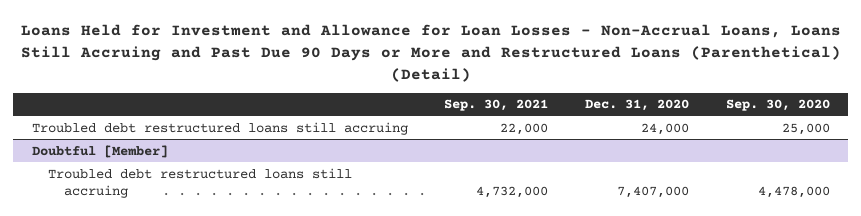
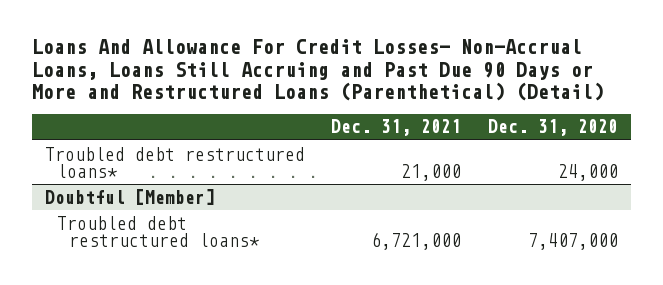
- Loans Held for Investment and Allowance for Loan Losses - Non-Accrual Loans, Loans Still Accruing and Past Due 90 Days or More and Restructured Loans (Parenthetical) (Detail)
+ Loans And Allowance For Credit Losses- Non-Accrual Loans, Loans Still Accruing and Past Due 90 Days or More and Restructured Loans (Parenthetical) (Detail)
- | Sep. 30, 2021 | Dec. 31, 2020 | Sep. 30, 2020
+ | Dec. 31, 2021 | Dec. 31, 2020
- Troubled debt restructured loans still accruing | 22,000 | 24,000 | 25,000
+ Troubled debt restructured loans* | 21,000 | 24,000
@ Doubtful [Member]
- Troubled debt restructured loans still accruing | 4,732,000 | 7,407,000 | 4,478,000
+ Troubled debt restructured loans* | 6,721,000 | 7,407,000

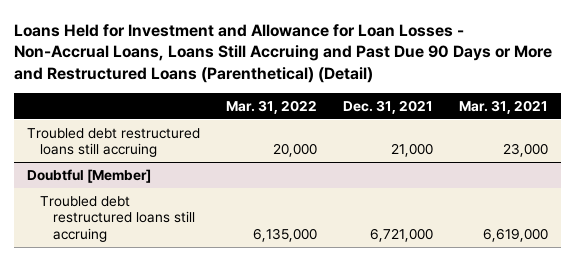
- Loans And Allowance For Credit Losses- Non-Accrual Loans, Loans Still Accruing and Past Due 90 Days or More and Restructured Loans (Parenthetical) (Detail)
+ Loans Held for Investment and Allowance for Loan Losses - Non-Accrual Loans, Loans Still Accruing and Past Due 90 Days or More and Restructured Loans (Parenthetical) (Detail)
- | Dec. 31, 2021 | Dec. 31, 2020
+ | Mar. 31, 2022 | Dec. 31, 2021 | Mar. 31, 2021
- Troubled debt restructured loans* | 21,000 | 24,000
+ Troubled debt restructured loans still accruing | 20,000 | 21,000 | 23,000
@ Doubtful [Member]
- Troubled debt restructured loans* | 6,721,000 | 7,407,000
+ Troubled debt restructured loans still accruing | 6,135,000 | 6,721,000 | 6,619,000

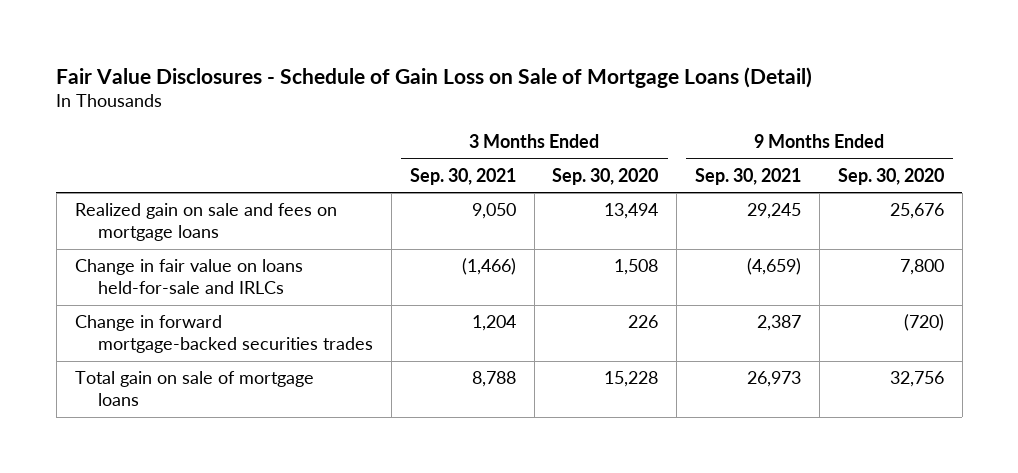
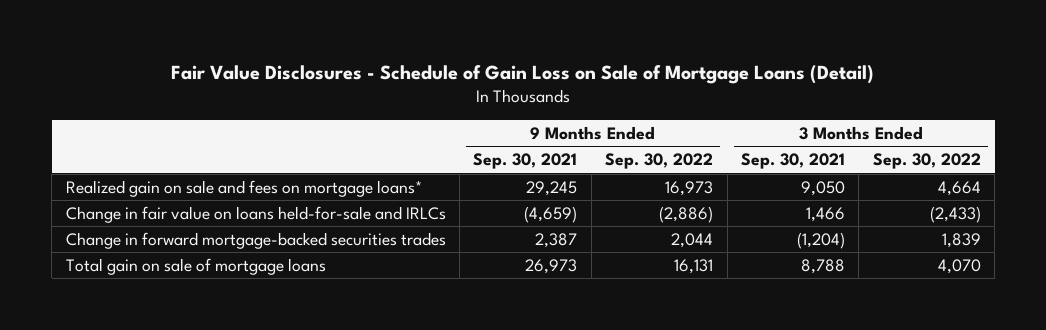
- | 3 Months Ended Sep. 30, 2021 | 3 Months Ended Sep. 30, 2020 | 9 Months Ended Sep. 30, 2021 | 9 Months Ended Sep. 30, 2020
+ | 9 Months Ended Sep. 30, 2021 | 9 Months Ended Sep. 30, 2022 | 3 Months Ended Sep. 30, 2021 | 3 Months Ended Sep. 30, 2022
- Realized gain on sale and fees on mortgage loans | 9,050 | 13,494 | 29,245 | 25,676
- Change in fair value on loans held-for-sale and IRLCs | (1,466) | 1,508 | (4,659) | 7,800
- Change in forward mortgage-backed securities trades | 1,204 | 226 | 2,387 | (720)
+ Realized gain on sale and fees on mortgage loans* | 29,245 | 16,973 | 9,050 | 4,664
+ Change in fair value on loans held-for-sale and IRLCs | (4,659) | (2,886) | 1,466 | (2,433)
+ Change in forward mortgage-backed securities trades | 2,387 | 2,044 | (1,204) | 1,839

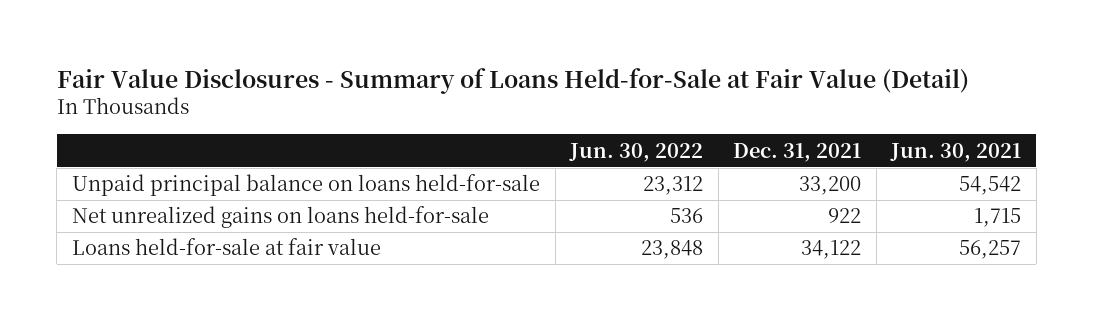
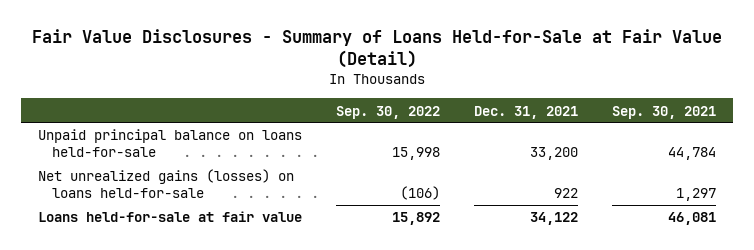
- | Jun. 30, 2022 | Dec. 31, 2021 | Jun. 30, 2021
+ | Sep. 30, 2022 | Dec. 31, 2021 | Sep. 30, 2021
- Net unrealized gains on loans held-for-sale | 536 | 922 | 1,715
+ Net unrealized gains (losses) on loans held-for-sale | (106) | 922 | 1,297

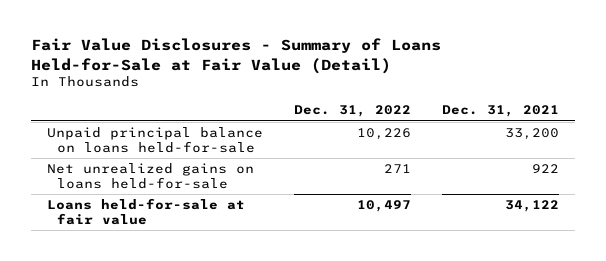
- | Sep. 30, 2022 | Dec. 31, 2021 | Sep. 30, 2021
+ | Dec. 31, 2022 | Dec. 31, 2021
- Net unrealized gains (losses) on loans held-for-sale | (106) | 922 | 1,297
+ Net unrealized gains on loans held-for-sale | 271 | 922

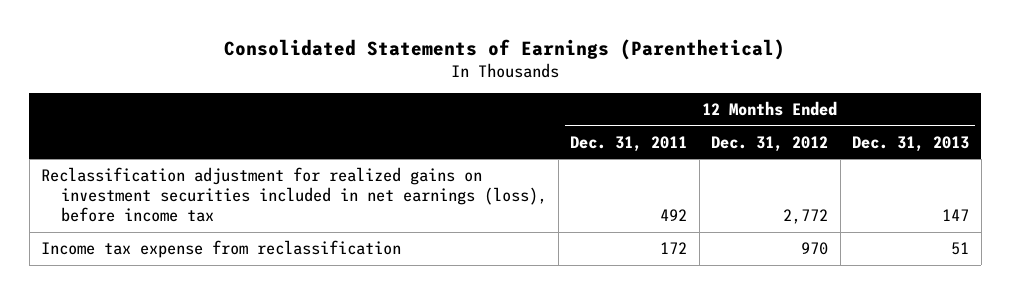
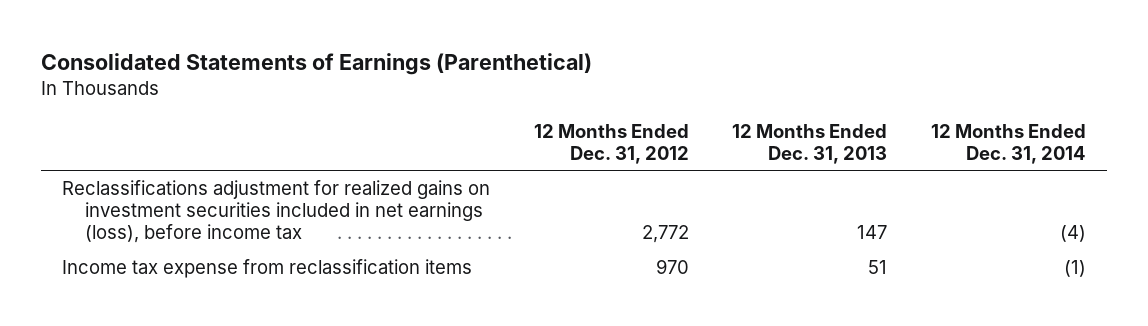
- | 12 Months Ended Dec. 31, 2011 | 12 Months Ended Dec. 31, 2012 | 12 Months Ended Dec. 31, 2013
+ | 12 Months Ended Dec. 31, 2012 | 12 Months Ended Dec. 31, 2013 | 12 Months Ended Dec. 31, 2014
- Reclassification adjustment for realized gains on investment securities included in net earnings (loss), before income tax | 492 | 2,772 | 147
- Income tax expense from reclassification | 172 | 970 | 51
+ Reclassifications adjustment for realized gains on investment securities included in net earnings (loss), before income tax | 2,772 | 147 | (4)
+ Income tax expense from reclassification items | 970 | 51 | (1)

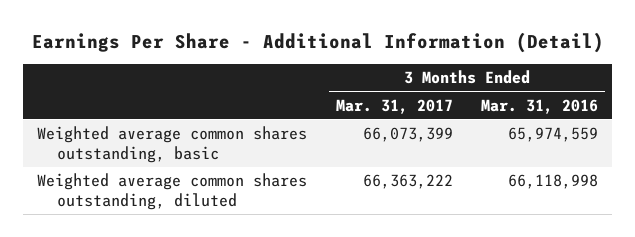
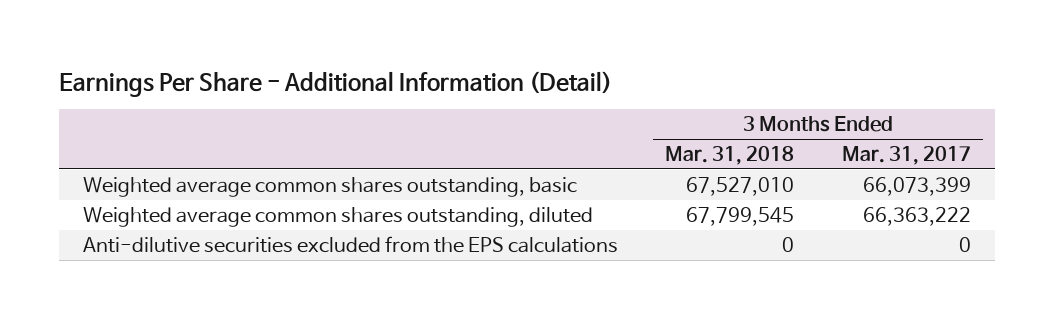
- | 3 Months Ended Mar. 31, 2017 | 3 Months Ended Mar. 31, 2016
+ | 3 Months Ended Mar. 31, 2018 | 3 Months Ended Mar. 31, 2017
+ Anti-dilutive securities excluded from the EPS calculations | 0 | 0

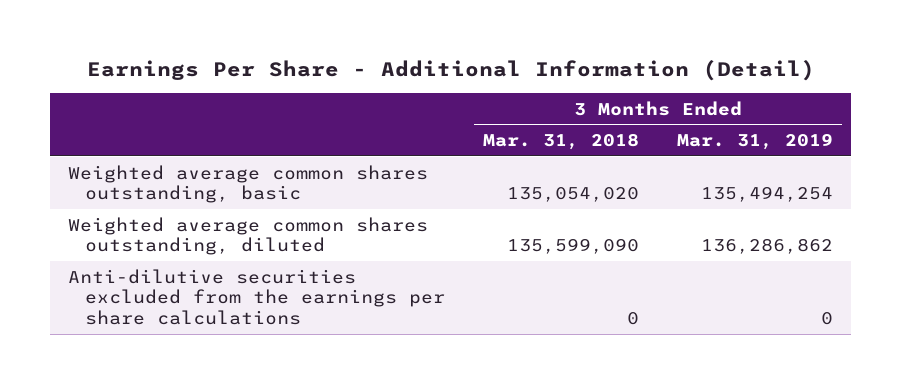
- | 3 Months Ended Mar. 31, 2018 | 3 Months Ended Mar. 31, 2017
+ | 3 Months Ended Mar. 31, 2018 | 3 Months Ended Mar. 31, 2019
- Weighted average common shares outstanding, basic | 67,527,010 | 66,073,399
- Weighted average common shares outstanding, diluted | 67,799,545 | 66,363,222
- Anti-dilutive securities excluded from the EPS calculations | 0 | 0
+ Weighted average common shares outstanding, basic | 135,054,020 | 135,494,254
+ Weighted average common shares outstanding, diluted | 135,599,090 | 136,286,862
+ Anti-dilutive securities excluded from the earnings per share calculations | 0 | 0

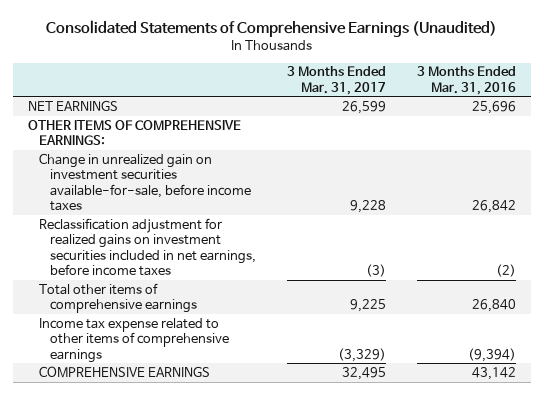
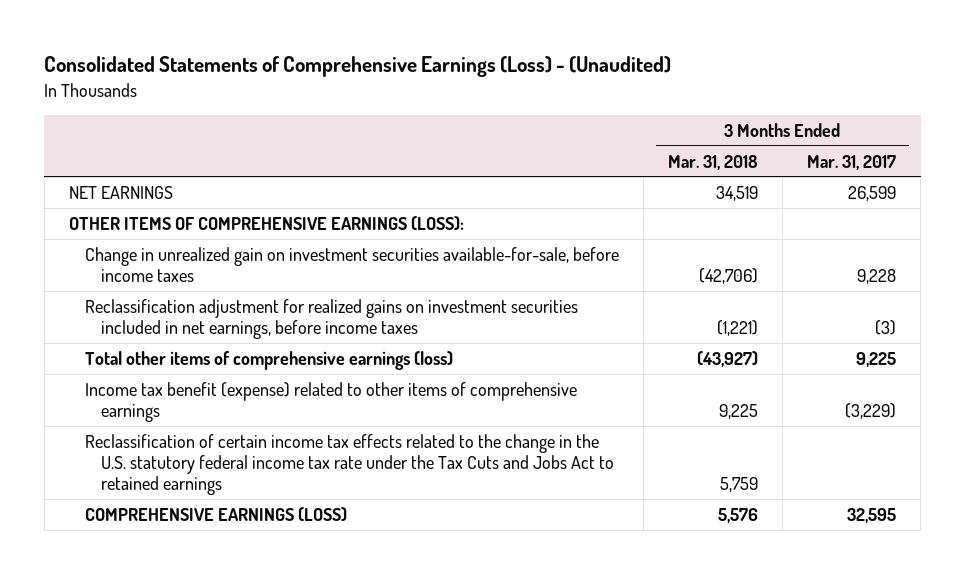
- Consolidated Statements of Comprehensive Earnings (Unaudited)
+ Consolidated Statements of Comprehensive Earnings (Loss) - (Unaudited)
- | 3 Months Ended Mar. 31, 2017 | 3 Months Ended Mar. 31, 2016
+ | 3 Months Ended Mar. 31, 2018 | 3 Months Ended Mar. 31, 2017
- OTHER ITEMS OF COMPREHENSIVE EARNINGS:
+ OTHER ITEMS OF COMPREHENSIVE EARNINGS (LOSS):
- Total other items of comprehensive earnings | 9,225 | 26,840
- Income tax expense related to other items of comprehensive earnings | (3,329) | (9,394)
- COMPREHENSIVE EARNINGS | 32,495 | 43,142
+ Total other items of comprehensive earnings (loss) | (43,927) | 9,225
+ Income tax benefit (expense) related to other items of comprehensive earnings | 9,225 | (3,229)
+ Reclassification of certain income tax effects related to the change in the U.S. statutory federal income tax rate under the Tax Cuts and Jobs Act to retained earnings | 5,759 |
+ COMPREHENSIVE EARNINGS (LOSS) | 5,576 | 32,595

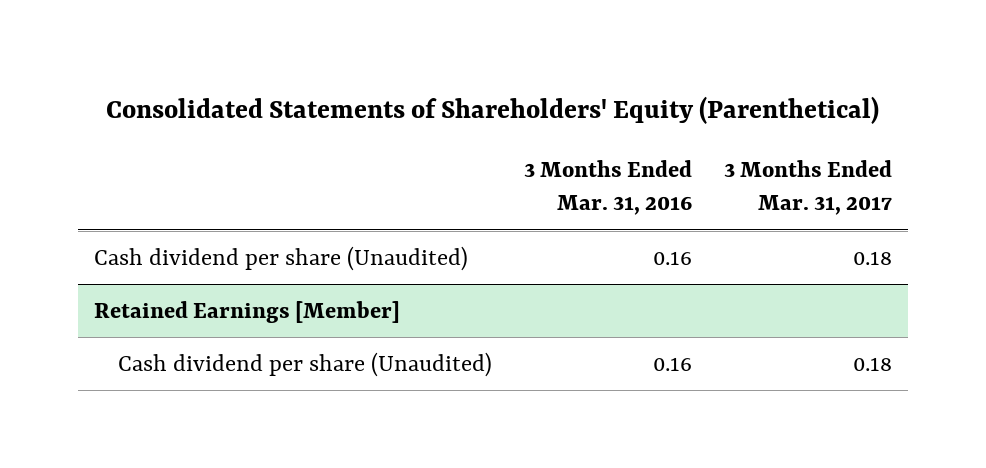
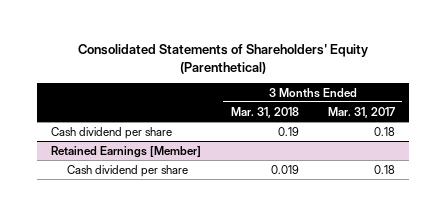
- | 3 Months Ended Mar. 31, 2016 | 3 Months Ended Mar. 31, 2017
+ | 3 Months Ended Mar. 31, 2018 | 3 Months Ended Mar. 31, 2017
- Cash dividend per share (Unaudited) | 0.16 | 0.18
+ Cash dividend per share | 0.19 | 0.18
@ Retained Earnings [Member]
- Cash dividend per share (Unaudited) | 0.16 | 0.18
+ Cash dividend per share | 0.019 | 0.18

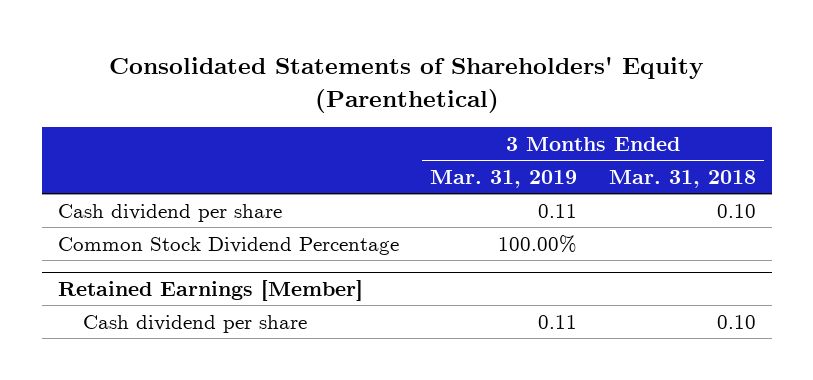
- | 3 Months Ended Mar. 31, 2018 | 3 Months Ended Mar. 31, 2017
+ | 3 Months Ended Mar. 31, 2019 | 3 Months Ended Mar. 31, 2018
- Cash dividend per share | 0.19 | 0.18
+ Cash dividend per share | 0.11 | 0.10
+ Common Stock Dividend Percentage | 100.00% |
@ Retained Earnings [Member]
- Cash dividend per share | 0.019 | 0.18
+ Cash dividend per share | 0.11 | 0.10

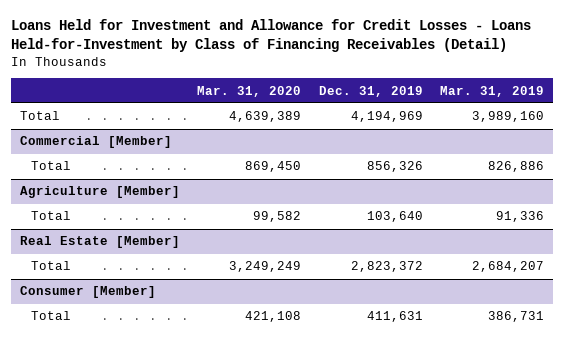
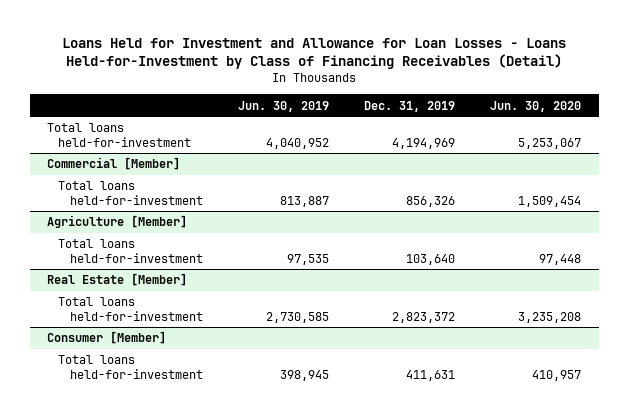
- Loans Held for Investment and Allowance for Credit Losses - Loans Held-for-Investment by Class of Financing Receivables (Detail)
+ Loans Held for Investment and Allowance for Loan Losses - Loans Held-for-Investment by Class of Financing Receivables (Detail)
- | Mar. 31, 2020 | Dec. 31, 2019 | Mar. 31, 2019
+ | Jun. 30, 2019 | Dec. 31, 2019 | Jun. 30, 2020
- Total | 4,639,389 | 4,194,969 | 3,989,160
+ Total loans held-for-investment | 4,040,952 | 4,194,969 | 5,253,067
@ Commercial [Member]
- Total | 869,450 | 856,326 | 826,886
+ Total loans held-for-investment | 813,887 | 856,326 | 1,509,454
@ Agriculture [Member]
- Total | 99,582 | 103,640 | 91,336
+ Total loans held-for-investment | 97,535 | 103,640 | 97,448
@ Real Estate [Member]
- Total | 3,249,249 | 2,823,372 | 2,684,207
+ Total loans held-for-investment | 2,730,585 | 2,823,372 | 3,235,208
@ Consumer [Member]
- Total | 421,108 | 411,631 | 386,731
+ Total loans held-for-investment | 398,945 | 411,631 | 410,957

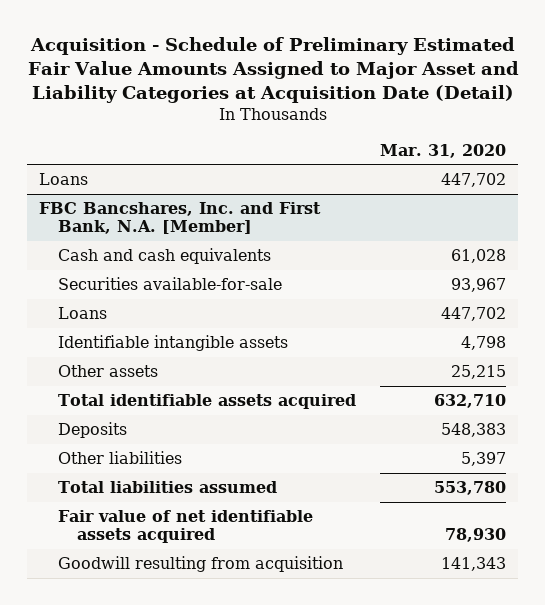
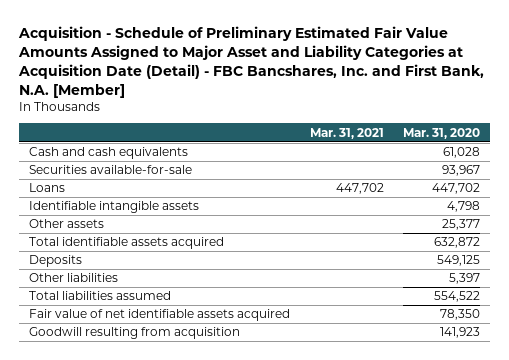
- Acquisition - Schedule of Preliminary Estimated Fair Value Amounts Assigned to Major Asset and Liability Categories at Acquisition Date (Detail)
+ Acquisition - Schedule of Preliminary Estimated Fair Value Amounts Assigned to Major Asset and Liability Categories at Acquisition Date (Detail) - FBC Bancshares, Inc. and First Bank, N.A. [Member]
- | Mar. 31, 2020
+ | Mar. 31, 2021 | Mar. 31, 2020
- Loans | 447,702
- FBC Bancshares, Inc. and First Bank, N.A. [Member]
- Other assets | 25,215
- Total identifiable assets acquired | 632,710
- Deposits | 548,383
+ Other assets | | 25,377
+ Total identifiable assets acquired | | 632,872
+ Deposits | | 549,125
- Total liabilities assumed | 553,780
- Fair value of net identifiable assets acquired | 78,930
- Goodwill resulting from acquisition | 141,343
+ Total liabilities assumed | | 554,522
+ Fair value of net identifiable assets acquired | | 78,350
+ Goodwill resulting from acquisition | | 141,923

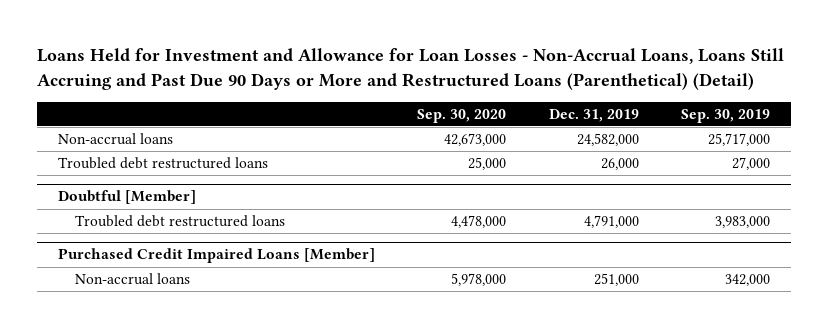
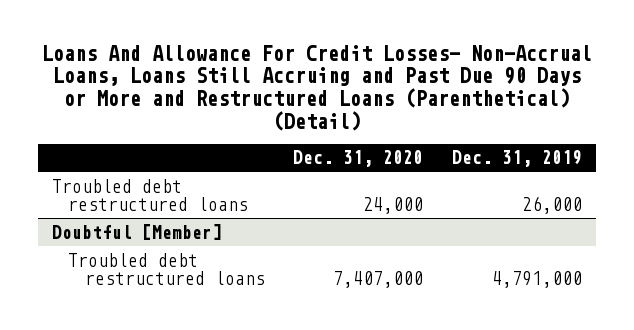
- Loans Held for Investment and Allowance for Loan Losses - Non-Accrual Loans, Loans Still Accruing and Past Due 90 Days or More and Restructured Loans (Parenthetical) (Detail)
+ Loans And Allowance For Credit Losses- Non-Accrual Loans, Loans Still Accruing and Past Due 90 Days or More and Restructured Loans (Parenthetical) (Detail)
- | Sep. 30, 2020 | Dec. 31, 2019 | Sep. 30, 2019
+ | Dec. 31, 2020 | Dec. 31, 2019
- Non-accrual loans | 42,673,000 | 24,582,000 | 25,717,000
- Purchased Credit Impaired Loans [Member]
- Non-accrual loans | 5,978,000 | 251,000 | 342,000

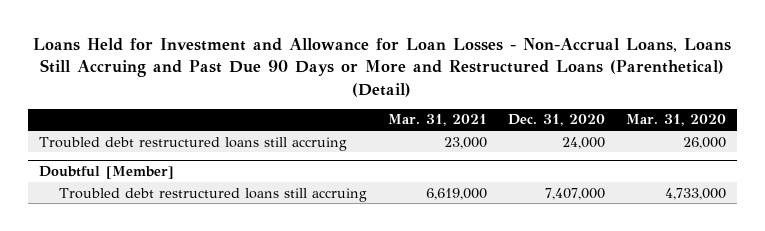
- Loans And Allowance For Credit Losses- Non-Accrual Loans, Loans Still Accruing and Past Due 90 Days or More and Restructured Loans (Parenthetical) (Detail)
+ Loans Held for Investment and Allowance for Loan Losses - Non-Accrual Loans, Loans Still Accruing and Past Due 90 Days or More and Restructured Loans (Parenthetical) (Detail)
- | Dec. 31, 2020 | Dec. 31, 2019
+ | Mar. 31, 2021 | Dec. 31, 2020 | Mar. 31, 2020
- Troubled debt restructured loans | 24,000 | 26,000
+ Troubled debt restructured loans still accruing | 23,000 | 24,000 | 26,000
@ Doubtful [Member]
- Troubled debt restructured loans | 7,407,000 | 4,791,000
+ Troubled debt restructured loans still accruing | 6,619,000 | 7,407,000 | 4,733,000

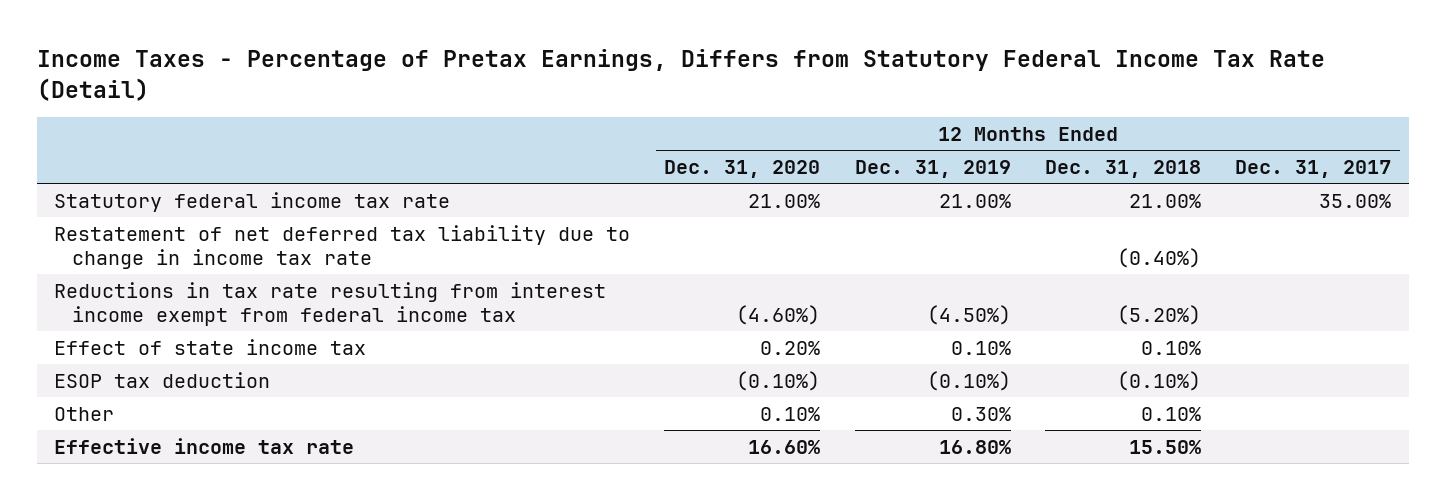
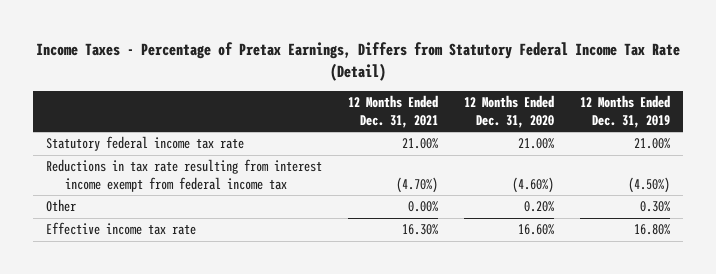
- | 12 Months Ended Dec. 31, 2020 | 12 Months Ended Dec. 31, 2019 | 12 Months Ended Dec. 31, 2018 | 12 Months Ended Dec. 31, 2017
+ | 12 Months Ended Dec. 31, 2021 | 12 Months Ended Dec. 31, 2020 | 12 Months Ended Dec. 31, 2019
- Restatement of net deferred tax liability due to change in income tax rate | | | (0.40%) |
- Effect of state income tax | 0.20% | 0.10% | 0.10% |
- ESOP tax deduction | (0.10%) | (0.10%) | (0.10%) |
- Other | 0.10% | 0.30% | 0.10% |
+ Other | 0.00% | 0.20% | 0.30%

